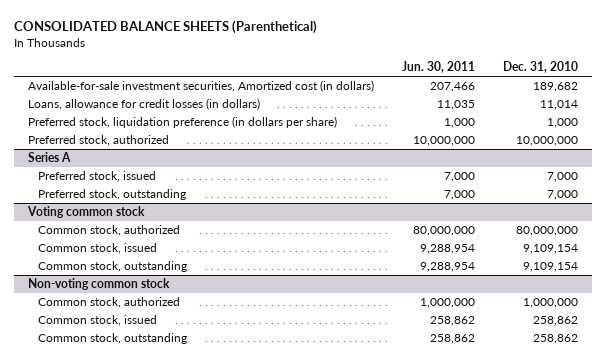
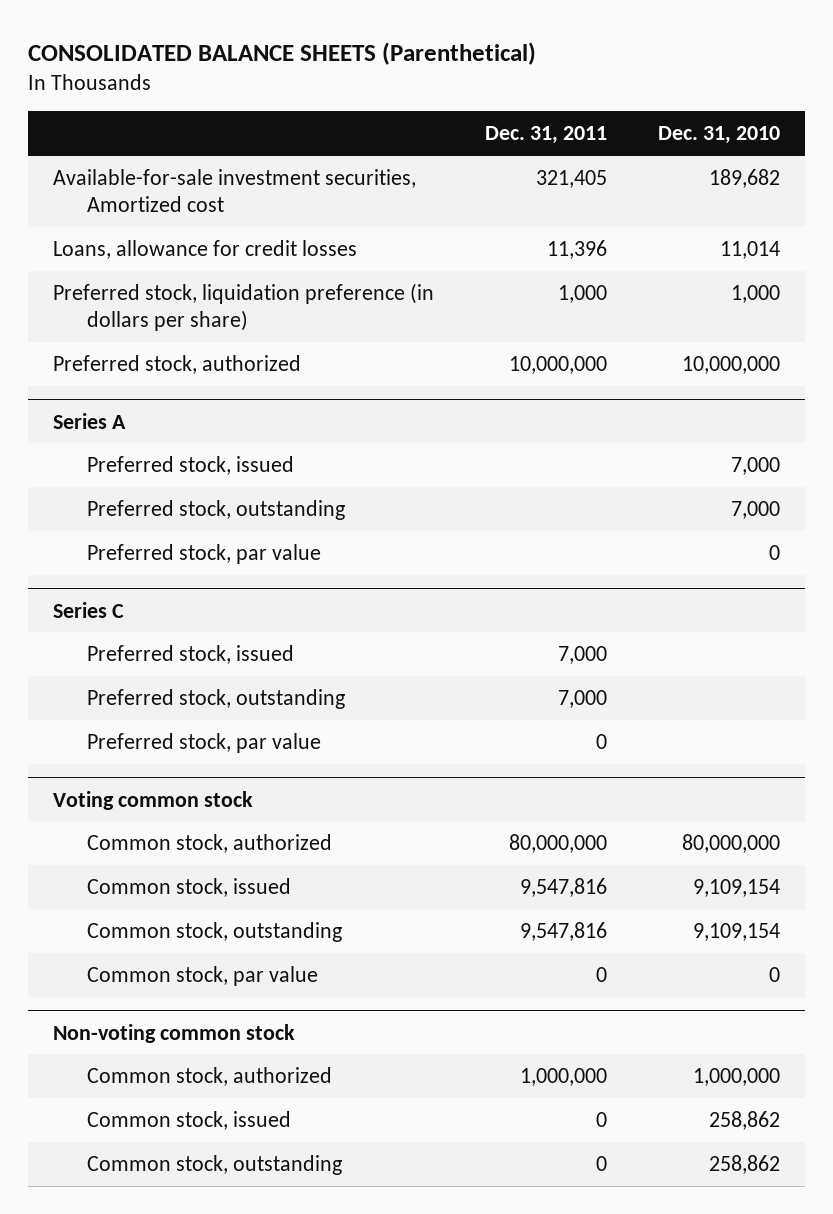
- | Jun. 30, 2011 | Dec. 31, 2010
+ | Dec. 31, 2011 | Dec. 31, 2010
- Available-for-sale investment securities, Amortized cost (in dollars) | 207,466 | 189,682
- Loans, allowance for credit losses (in dollars) | 11,035 | 11,014
+ Available-for-sale investment securities, Amortized cost | 321,405 | 189,682
+ Loans, allowance for credit losses | 11,396 | 11,014
@ Series A
+ Preferred stock, par value | | 0
+ Series C
+ Preferred stock, issued | 7,000 |
+ Preferred stock, outstanding | 7,000 |
+ Preferred stock, par value | 0 |
@ Voting common stock
+ Common stock, par value | 0 | 0

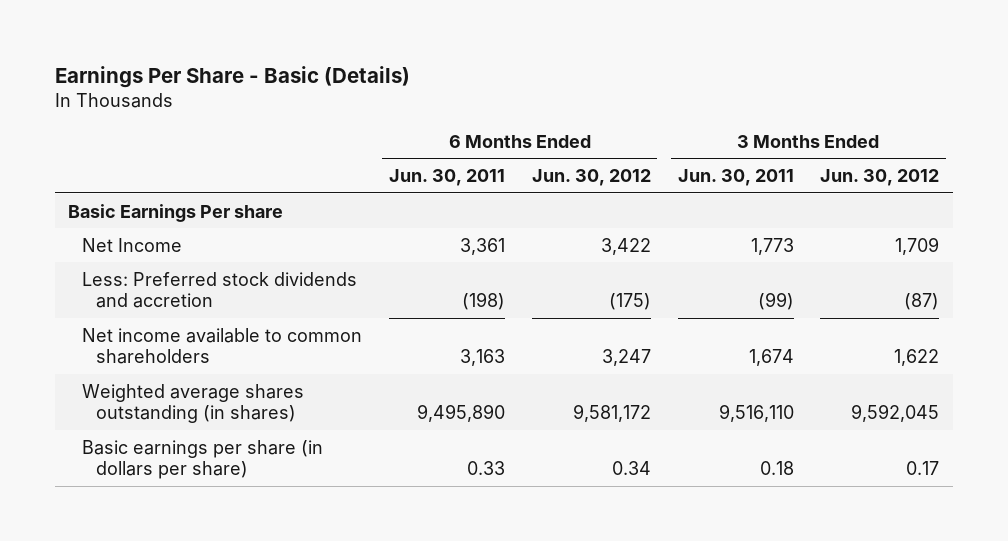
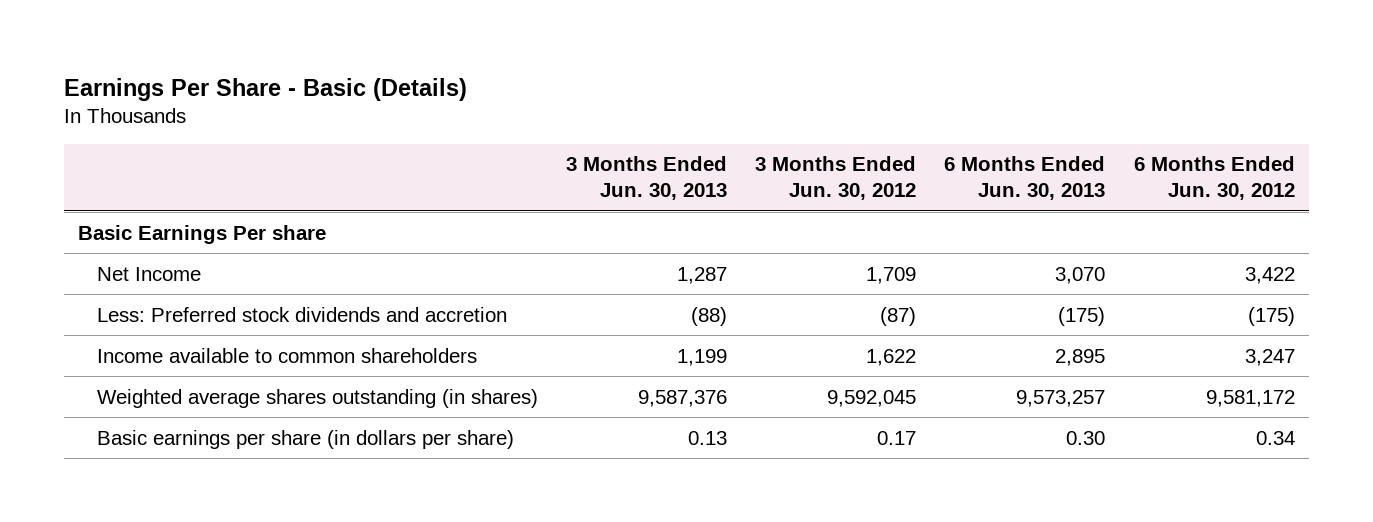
- | 6 Months Ended Jun. 30, 2011 | 6 Months Ended Jun. 30, 2012 | 3 Months Ended Jun. 30, 2011 | 3 Months Ended Jun. 30, 2012
+ | 3 Months Ended Jun. 30, 2013 | 3 Months Ended Jun. 30, 2012 | 6 Months Ended Jun. 30, 2013 | 6 Months Ended Jun. 30, 2012
- Net income available to common shareholders | 3,163 | 3,247 | 1,674 | 1,622
+ Income available to common shareholders | 1,199 | 1,622 | 2,895 | 3,247

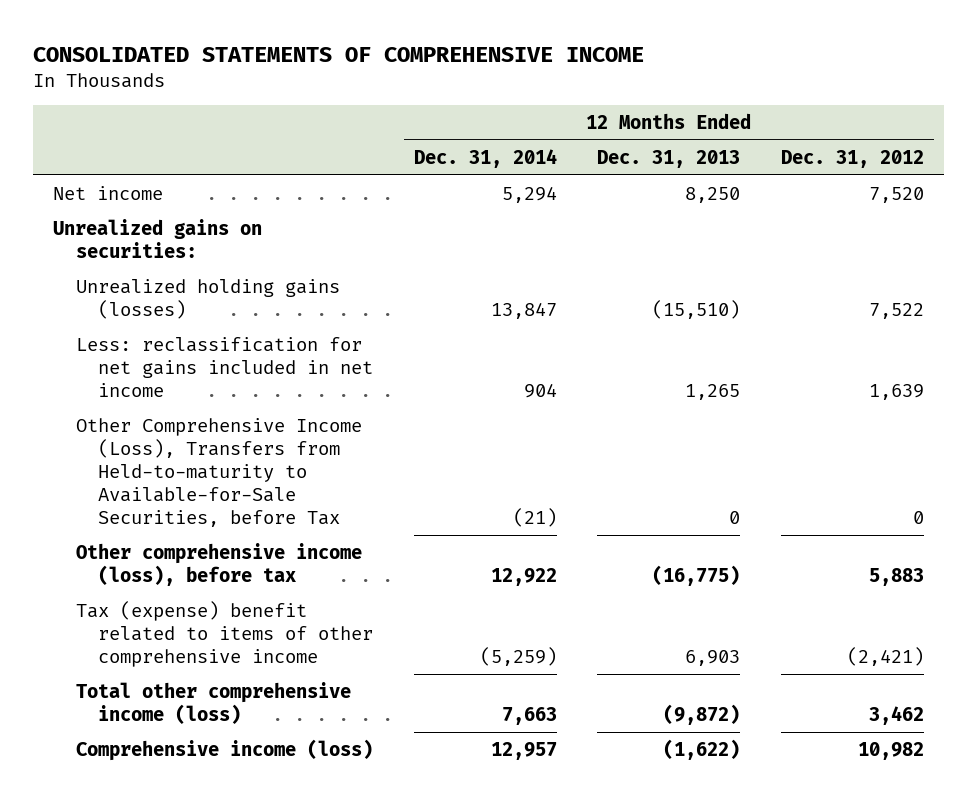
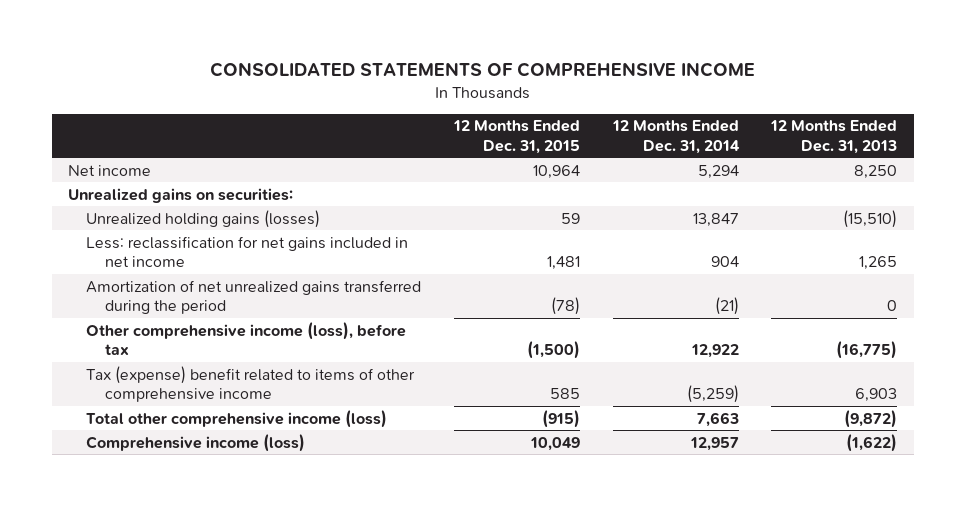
- | 12 Months Ended Dec. 31, 2014 | 12 Months Ended Dec. 31, 2013 | 12 Months Ended Dec. 31, 2012
+ | 12 Months Ended Dec. 31, 2015 | 12 Months Ended Dec. 31, 2014 | 12 Months Ended Dec. 31, 2013
- Other Comprehensive Income (Loss), Transfers from Held-to-maturity to Available-for-Sale Securities, before Tax | (21) | 0 | 0
+ Amortization of net unrealized gains transferred during the period | (78) | (21) | 0

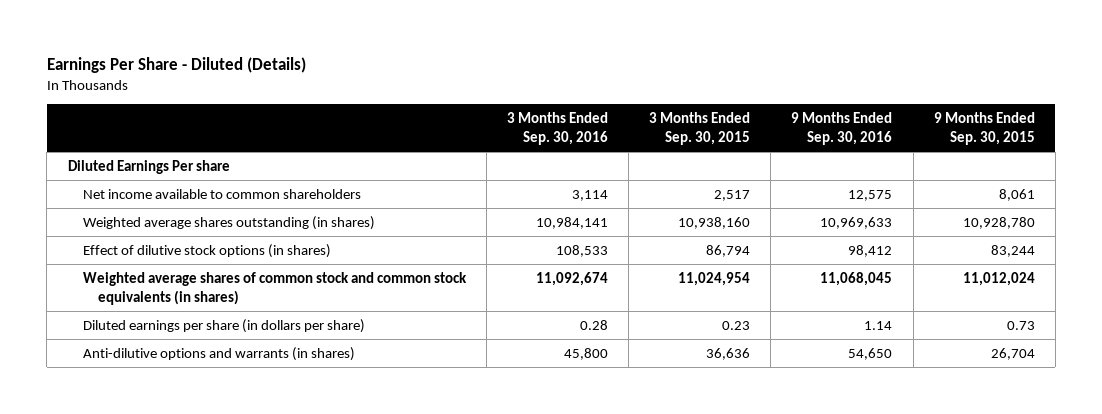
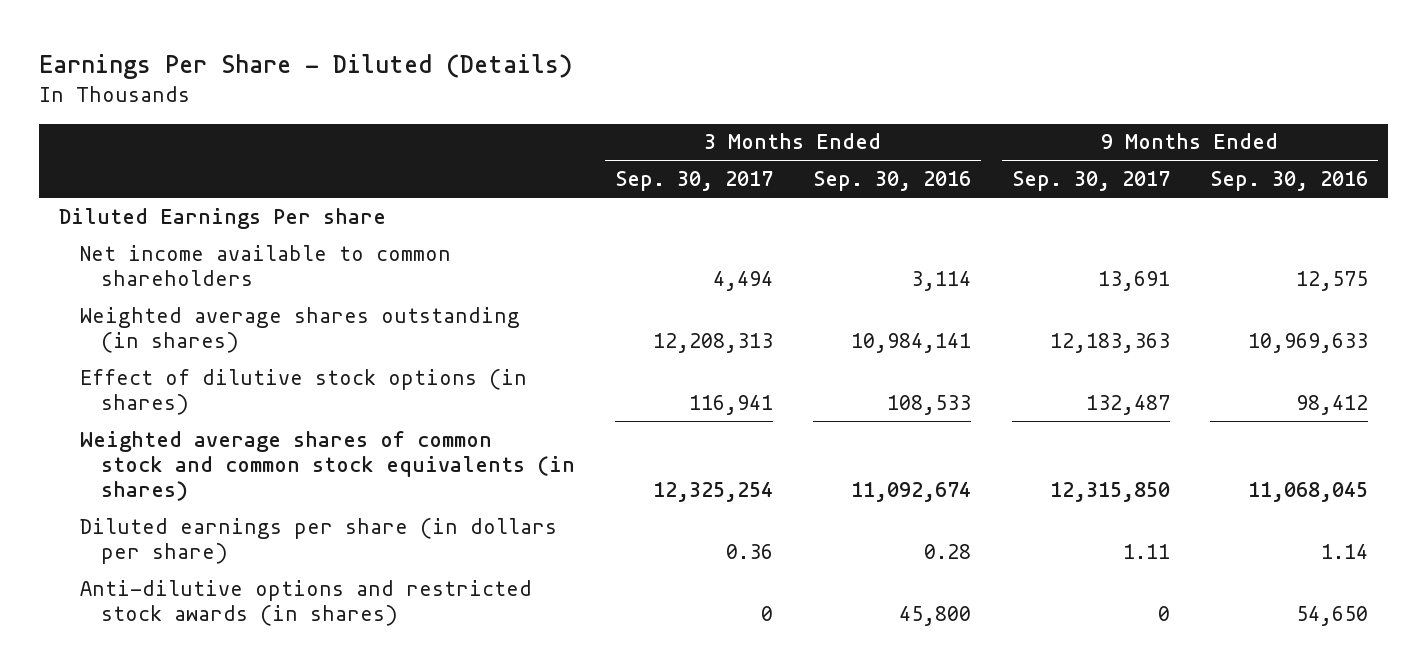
- | 3 Months Ended Sep. 30, 2016 | 3 Months Ended Sep. 30, 2015 | 9 Months Ended Sep. 30, 2016 | 9 Months Ended Sep. 30, 2015
+ | 3 Months Ended Sep. 30, 2017 | 3 Months Ended Sep. 30, 2016 | 9 Months Ended Sep. 30, 2017 | 9 Months Ended Sep. 30, 2016
- Anti-dilutive options and warrants (in shares) | 45,800 | 36,636 | 54,650 | 26,704
+ Anti-dilutive options and restricted stock awards (in shares) | 0 | 45,800 | 0 | 54,650

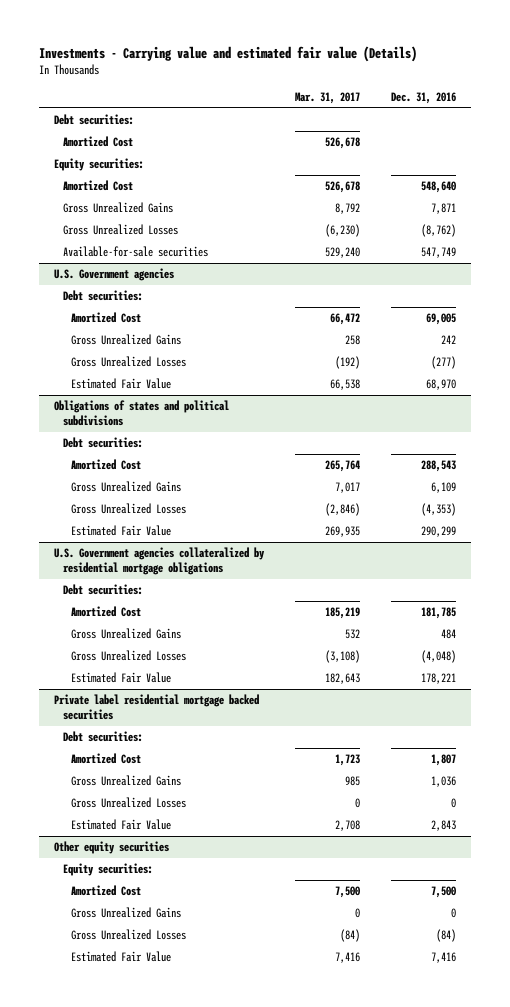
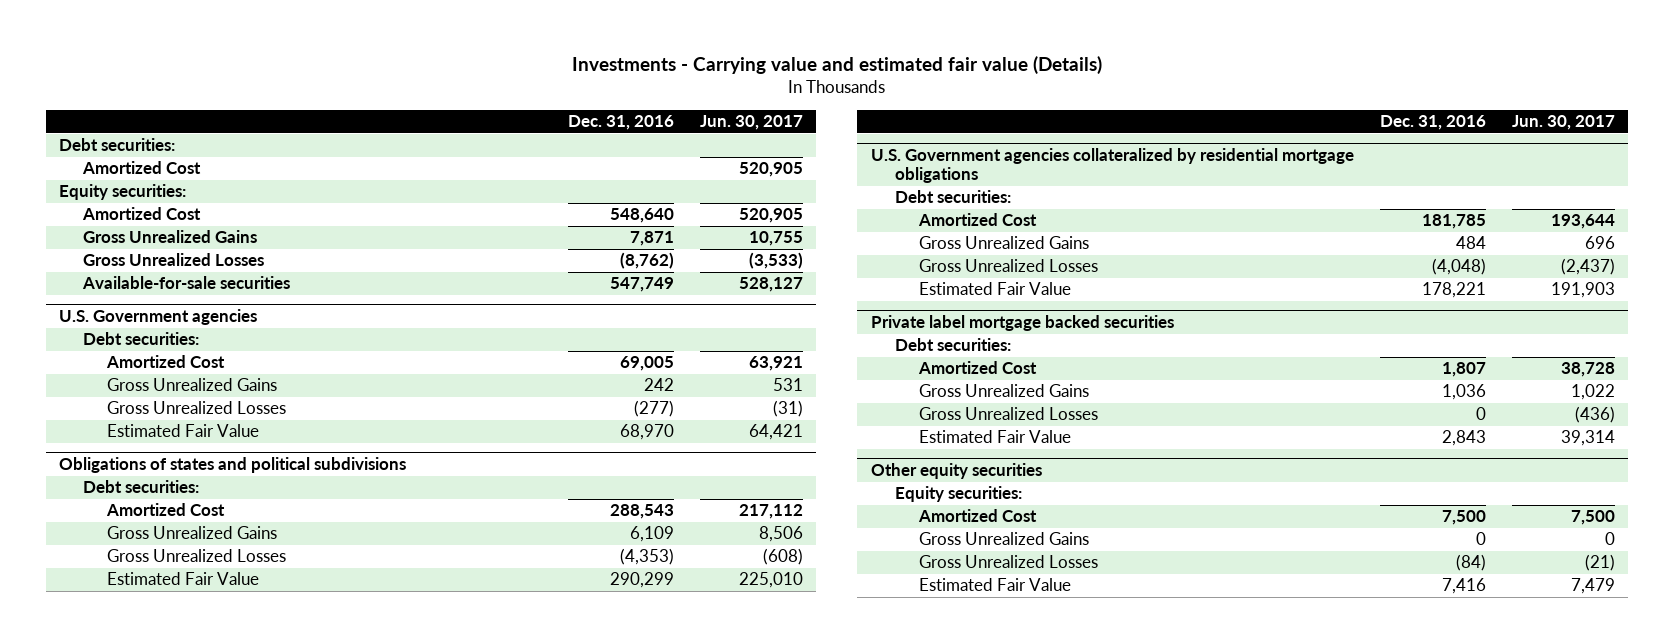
- | Mar. 31, 2017 | Dec. 31, 2016
+ | Dec. 31, 2016 | Jun. 30, 2017
- Private label residential mortgage backed securities
+ Private label mortgage backed securities

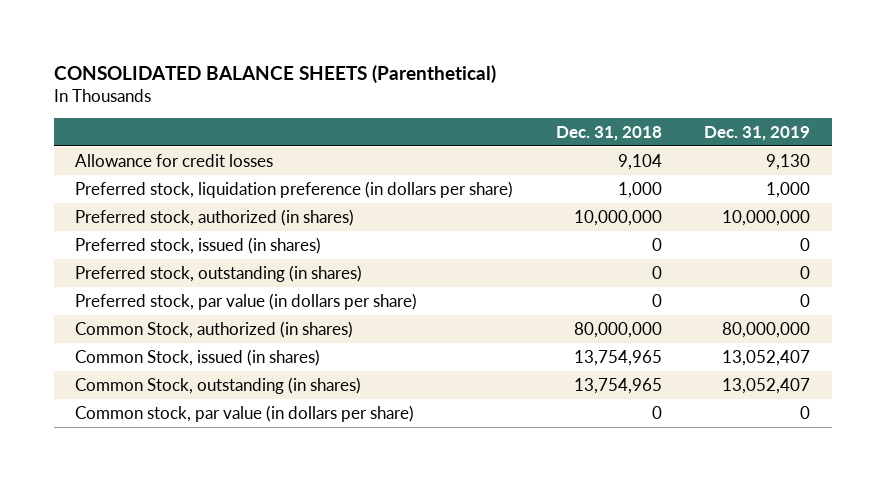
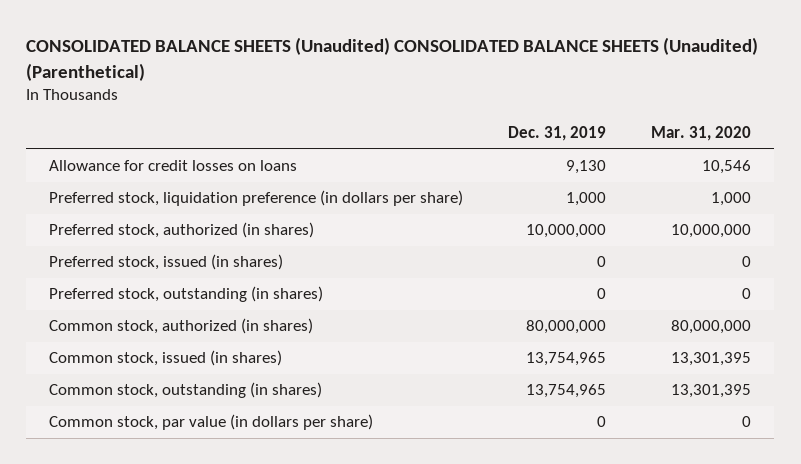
- CONSOLIDATED BALANCE SHEETS (Parenthetical)
+ CONSOLIDATED BALANCE SHEETS (Unaudited) CONSOLIDATED BALANCE SHEETS (Unaudited) (Parenthetical)
- | Dec. 31, 2018 | Dec. 31, 2019
+ | Dec. 31, 2019 | Mar. 31, 2020
- Allowance for credit losses | 9,104 | 9,130
+ Allowance for credit losses on loans | 9,130 | 10,546
- Preferred stock, par value (in dollars per share) | 0 | 0
- Common Stock, authorized (in shares) | 80,000,000 | 80,000,000
- Common Stock, issued (in shares) | 13,754,965 | 13,052,407
- Common Stock, outstanding (in shares) | 13,754,965 | 13,052,407
+ Common stock, authorized (in shares) | 80,000,000 | 80,000,000
+ Common stock, issued (in shares) | 13,754,965 | 13,301,395
+ Common stock, outstanding (in shares) | 13,754,965 | 13,301,395

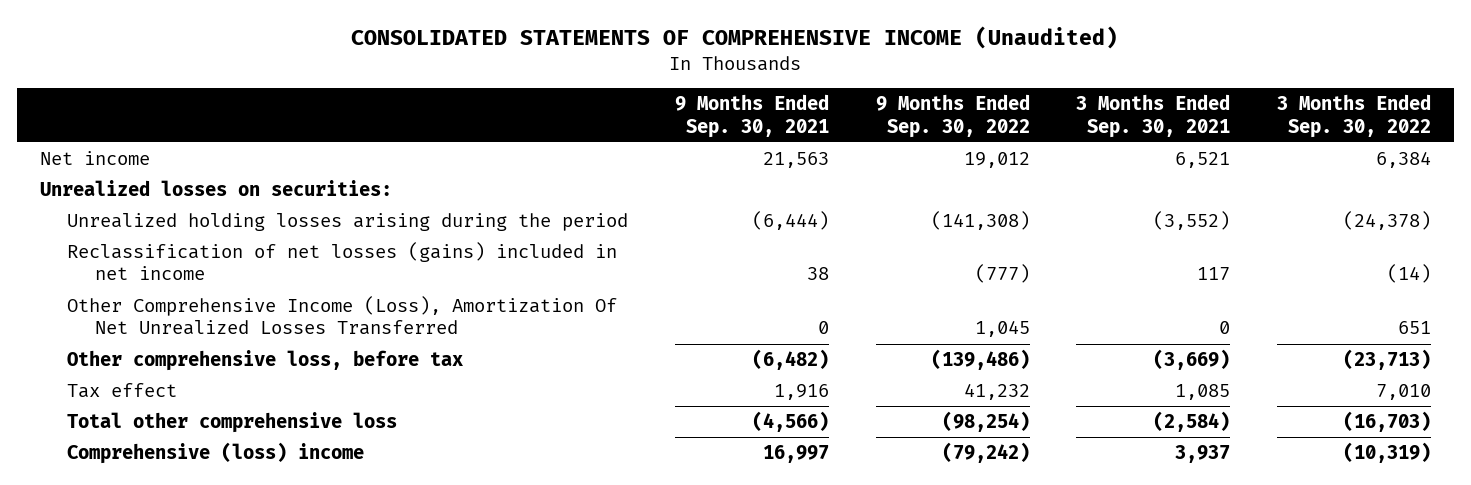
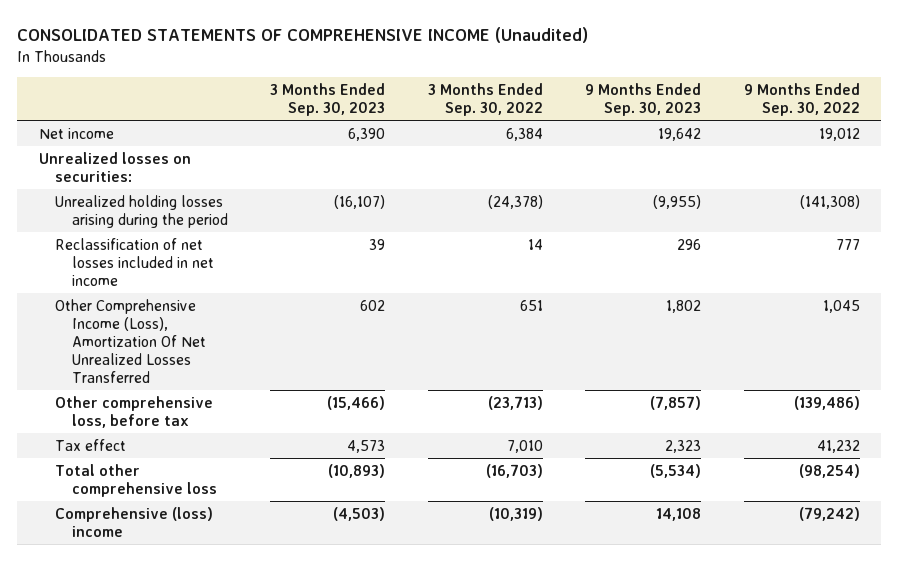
- | 9 Months Ended Sep. 30, 2021 | 9 Months Ended Sep. 30, 2022 | 3 Months Ended Sep. 30, 2021 | 3 Months Ended Sep. 30, 2022
+ | 3 Months Ended Sep. 30, 2023 | 3 Months Ended Sep. 30, 2022 | 9 Months Ended Sep. 30, 2023 | 9 Months Ended Sep. 30, 2022
- Reclassification of net losses (gains) included in net income | 38 | (777) | 117 | (14)
+ Reclassification of net losses included in net income | 39 | 14 | 296 | 777

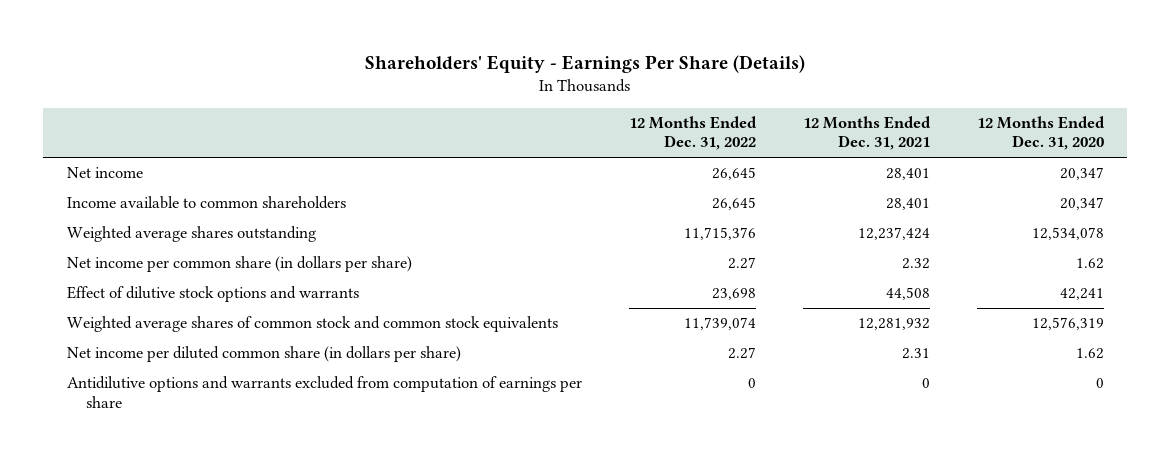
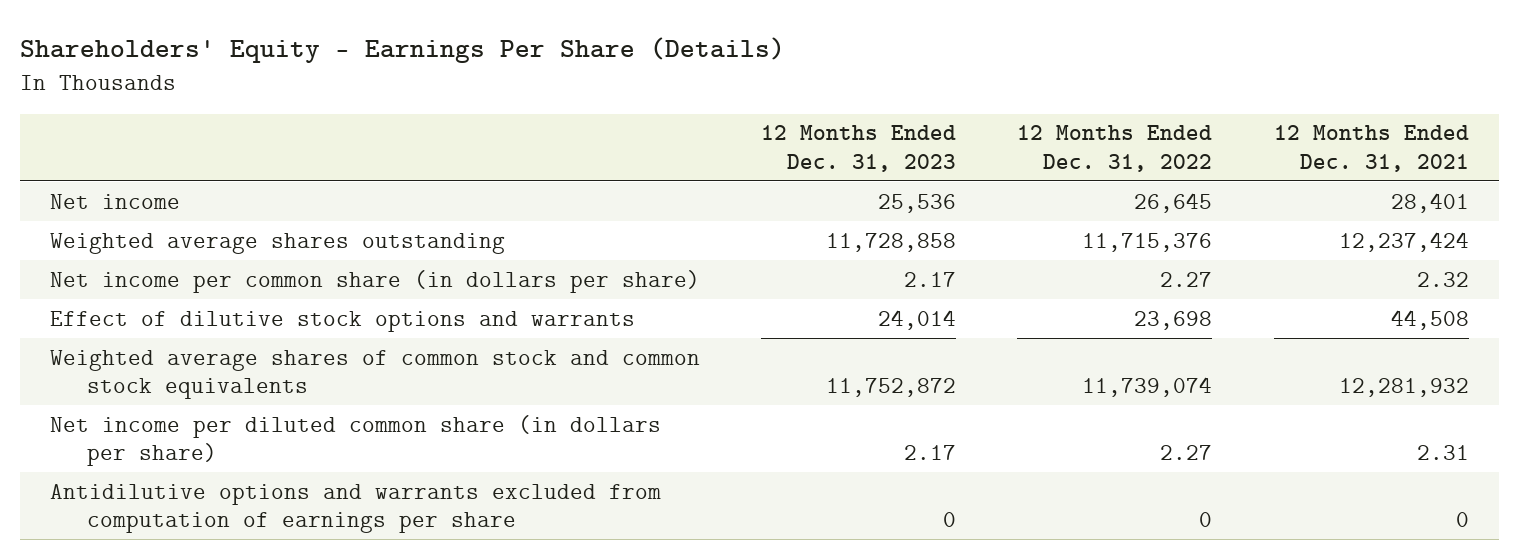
- | 12 Months Ended Dec. 31, 2022 | 12 Months Ended Dec. 31, 2021 | 12 Months Ended Dec. 31, 2020
+ | 12 Months Ended Dec. 31, 2023 | 12 Months Ended Dec. 31, 2022 | 12 Months Ended Dec. 31, 2021
- Income available to common shareholders | 26,645 | 28,401 | 20,347

